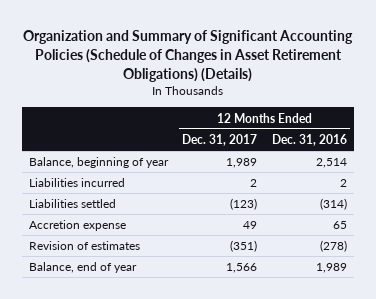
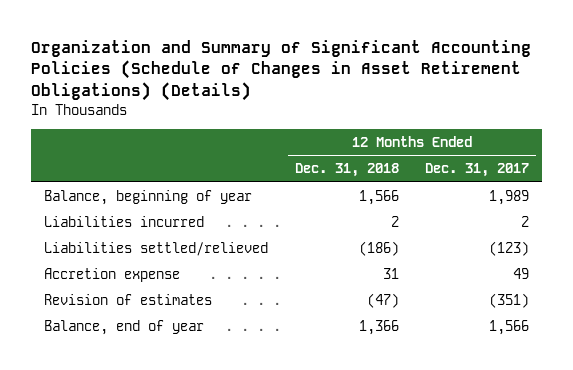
- | 12 Months Ended Dec. 31, 2017 | 12 Months Ended Dec. 31, 2016
+ | 12 Months Ended Dec. 31, 2018 | 12 Months Ended Dec. 31, 2017
- Liabilities settled | (123) | (314)
+ Liabilities settled/relieved | (186) | (123)

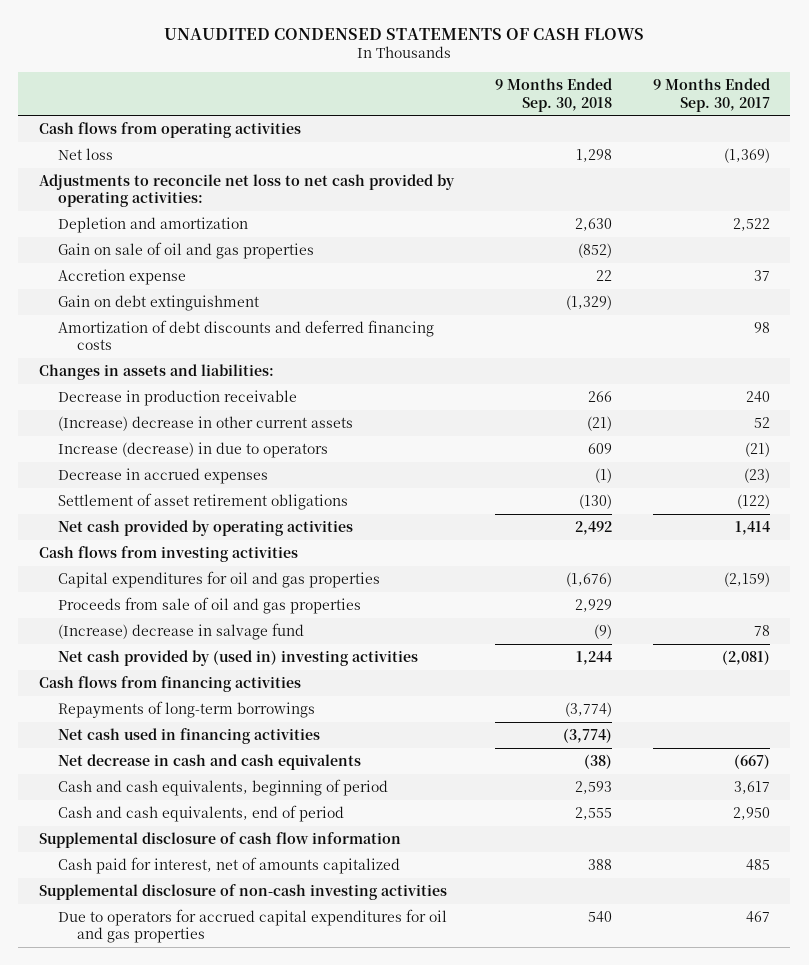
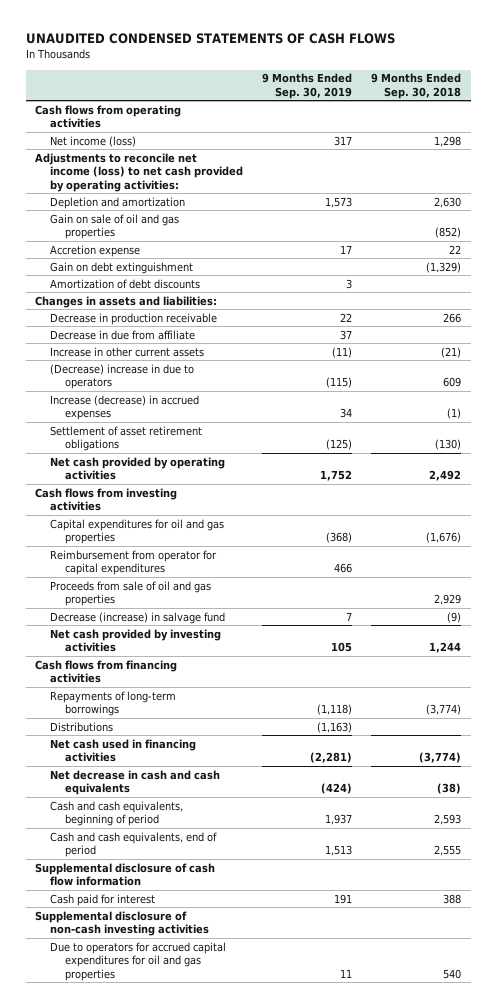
- | 9 Months Ended Sep. 30, 2018 | 9 Months Ended Sep. 30, 2017
+ | 9 Months Ended Sep. 30, 2019 | 9 Months Ended Sep. 30, 2018
- Net loss | 1,298 | (1,369)
- Adjustments to reconcile net loss to net cash provided by operating activities:
+ Net income (loss) | 317 | 1,298
+ Adjustments to reconcile net income (loss) to net cash provided by operating activities:
- Amortization of debt discounts and deferred financing costs | | 98
+ Amortization of debt discounts | 3 |
- (Increase) decrease in other current assets | (21) | 52
- Increase (decrease) in due to operators | 609 | (21)
- Decrease in accrued expenses | (1) | (23)
+ Decrease in due from affiliate | 37 |
+ Increase in other current assets | (11) | (21)
+ (Decrease) increase in due to operators | (115) | 609
+ Increase (decrease) in accrued expenses | 34 | (1)
+ Reimbursement from operator for capital expenditures | 466 |
- (Increase) decrease in salvage fund | (9) | 78
- Net cash provided by (used in) investing activities | 1,244 | (2,081)
+ Decrease (increase) in salvage fund | 7 | (9)
+ Net cash provided by investing activities | 105 | 1,244
+ Distributions | (1,163) |
- Cash paid for interest, net of amounts capitalized | 388 | 485
+ Cash paid for interest | 191 | 388

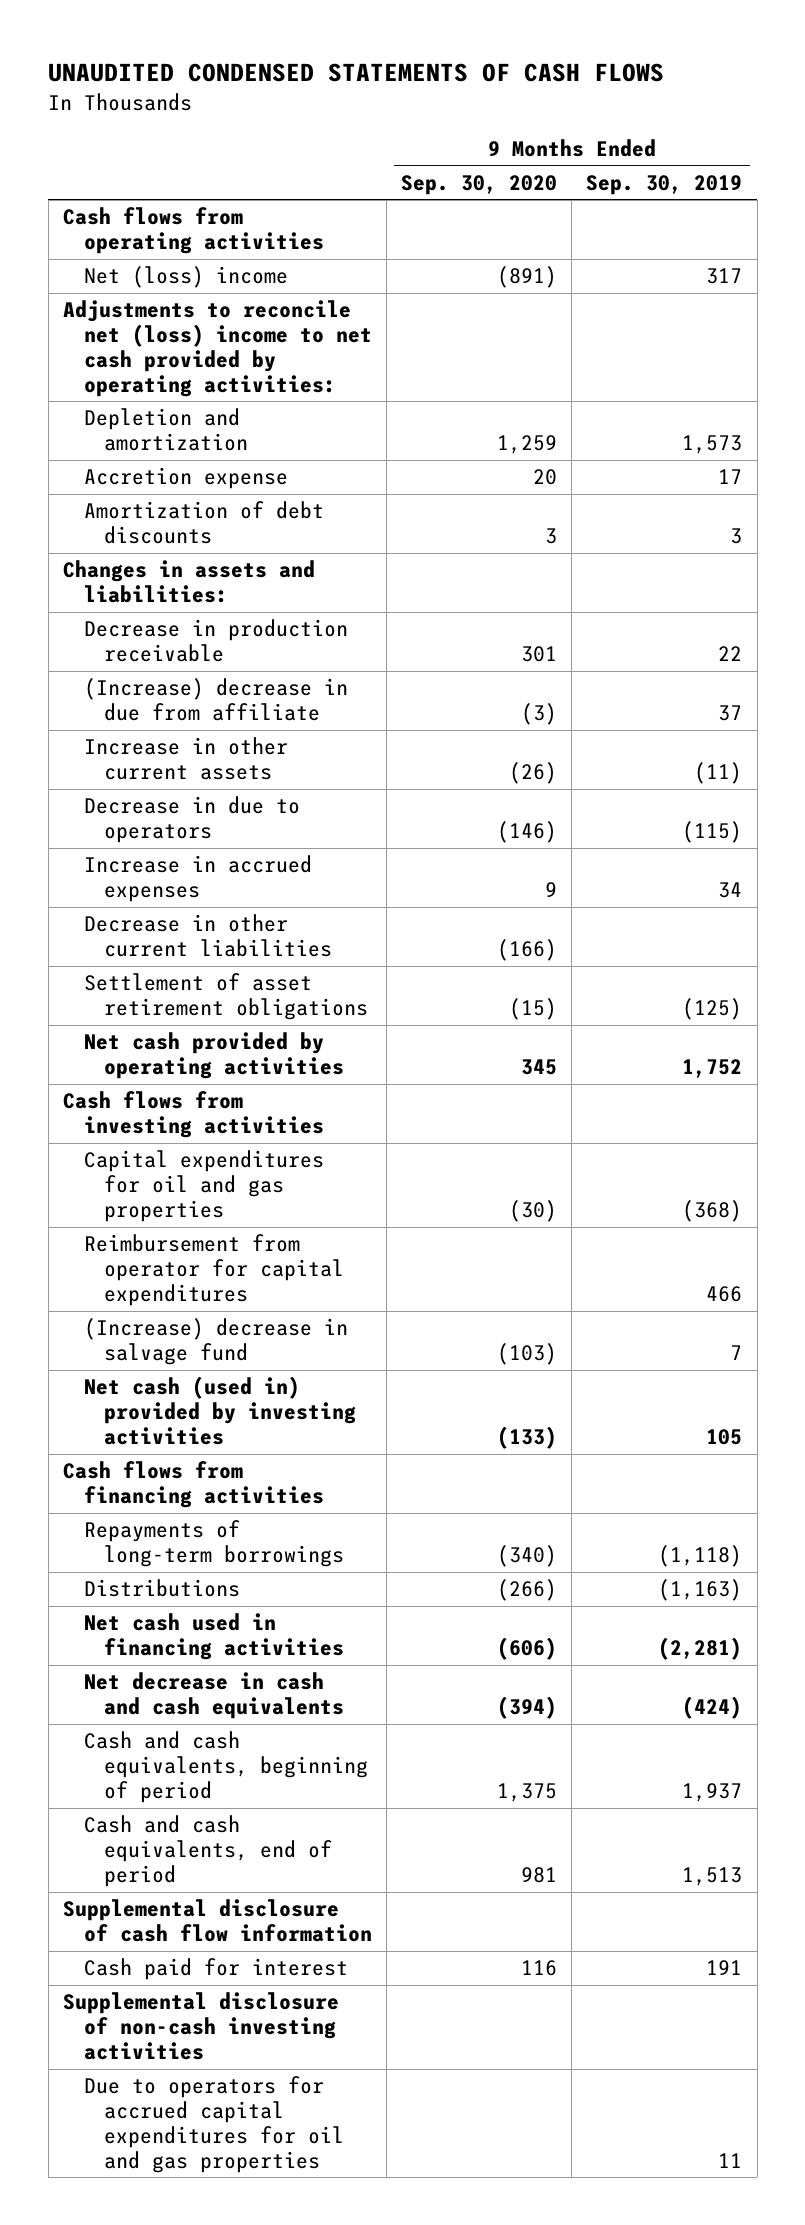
- | 9 Months Ended Sep. 30, 2019 | 9 Months Ended Sep. 30, 2018
+ | 9 Months Ended Sep. 30, 2020 | 9 Months Ended Sep. 30, 2019
- Net income (loss) | 317 | 1,298
- Adjustments to reconcile net income (loss) to net cash provided by operating activities:
+ Net (loss) income | (891) | 317
+ Adjustments to reconcile net (loss) income to net cash provided by operating activities:
- Gain on sale of oil and gas properties | | (852)
- Gain on debt extinguishment | | (1,329)
- Decrease in due from affiliate | 37 |
+ (Increase) decrease in due from affiliate | (3) | 37
- (Decrease) increase in due to operators | (115) | 609
- Increase (decrease) in accrued expenses | 34 | (1)
+ Decrease in due to operators | (146) | (115)
+ Increase in accrued expenses | 9 | 34
+ Decrease in other current liabilities | (166) |
- Proceeds from sale of oil and gas properties | | 2,929
- Decrease (increase) in salvage fund | 7 | (9)
- Net cash provided by investing activities | 105 | 1,244
+ (Increase) decrease in salvage fund | (103) | 7
+ Net cash (used in) provided by investing activities | (133) | 105

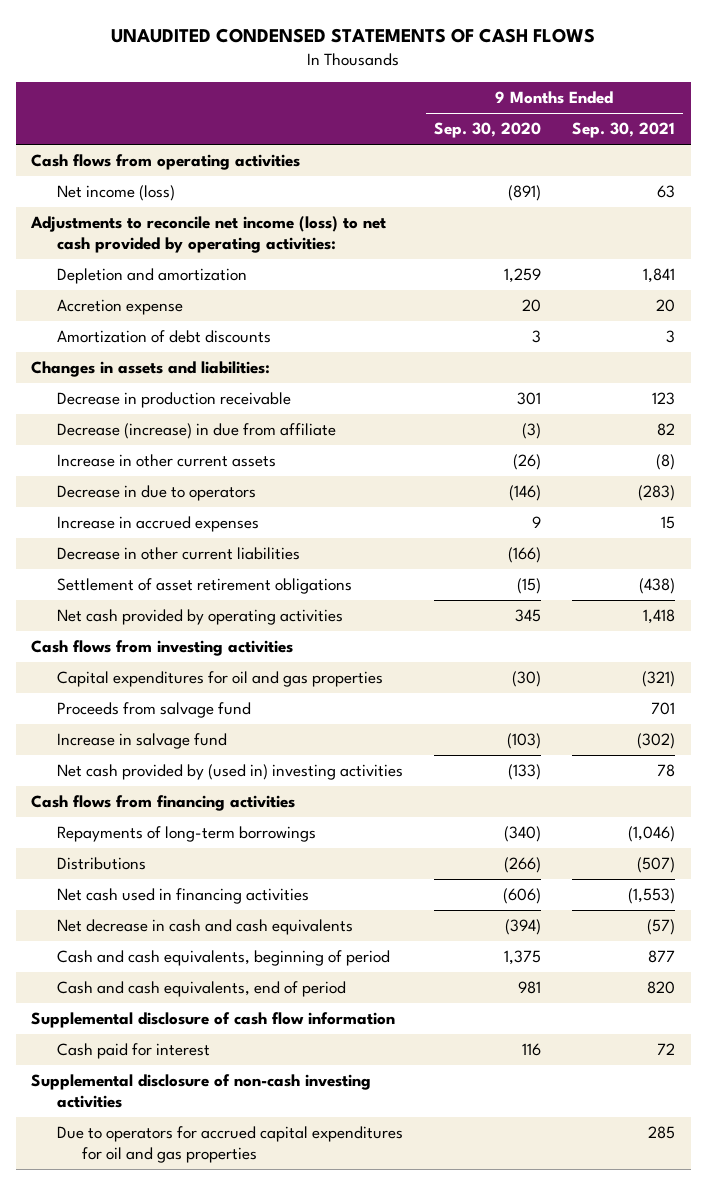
- | 9 Months Ended Sep. 30, 2020 | 9 Months Ended Sep. 30, 2019
+ | 9 Months Ended Sep. 30, 2020 | 9 Months Ended Sep. 30, 2021
- Net (loss) income | (891) | 317
- Adjustments to reconcile net (loss) income to net cash provided by operating activities:
+ Net income (loss) | (891) | 63
+ Adjustments to reconcile net income (loss) to net cash provided by operating activities:
- (Increase) decrease in due from affiliate | (3) | 37
+ Decrease (increase) in due from affiliate | (3) | 82
- Reimbursement from operator for capital expenditures | | 466
- (Increase) decrease in salvage fund | (103) | 7
- Net cash (used in) provided by investing activities | (133) | 105
+ Proceeds from salvage fund | | 701
+ Increase in salvage fund | (103) | (302)
+ Net cash provided by (used in) investing activities | (133) | 78

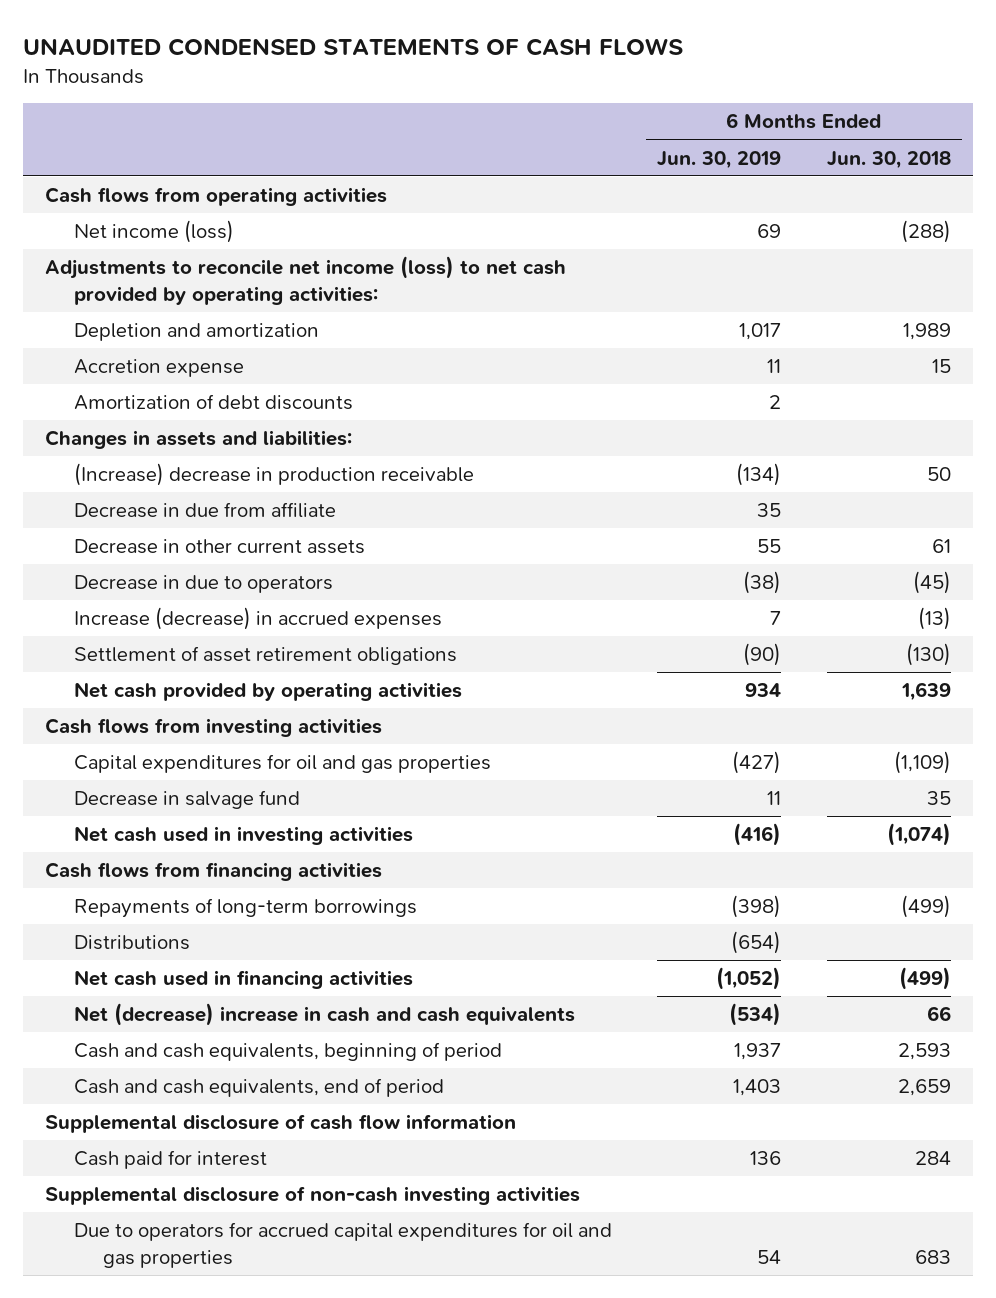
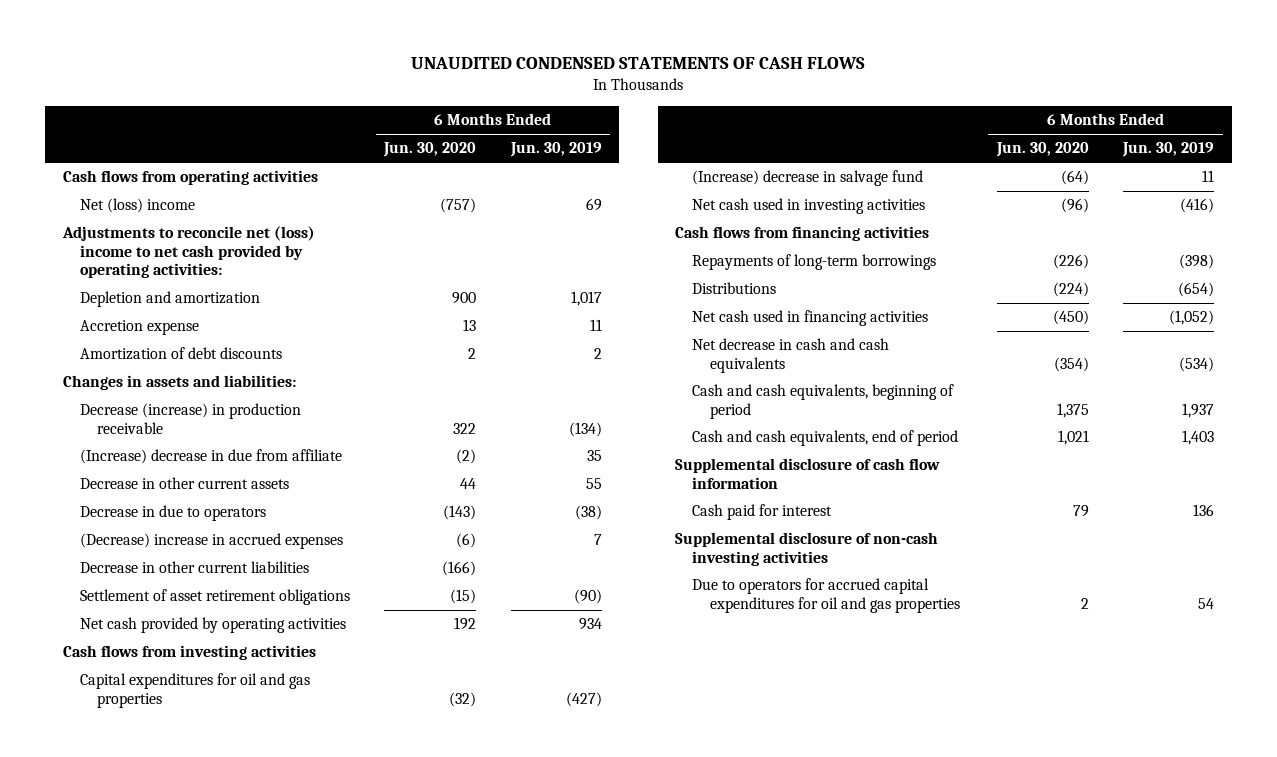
- | 6 Months Ended Jun. 30, 2019 | 6 Months Ended Jun. 30, 2018
+ | 6 Months Ended Jun. 30, 2020 | 6 Months Ended Jun. 30, 2019
- Net income (loss) | 69 | (288)
- Adjustments to reconcile net income (loss) to net cash provided by operating activities:
+ Net (loss) income | (757) | 69
+ Adjustments to reconcile net (loss) income to net cash provided by operating activities:
- (Increase) decrease in production receivable | (134) | 50
- Decrease in due from affiliate | 35 |
+ Decrease (increase) in production receivable | 322 | (134)
+ (Increase) decrease in due from affiliate | (2) | 35
- Increase (decrease) in accrued expenses | 7 | (13)
+ (Decrease) increase in accrued expenses | (6) | 7
+ Decrease in other current liabilities | (166) |
- Decrease in salvage fund | 11 | 35
+ (Increase) decrease in salvage fund | (64) | 11
- Net (decrease) increase in cash and cash equivalents | (534) | 66
+ Net decrease in cash and cash equivalents | (354) | (534)

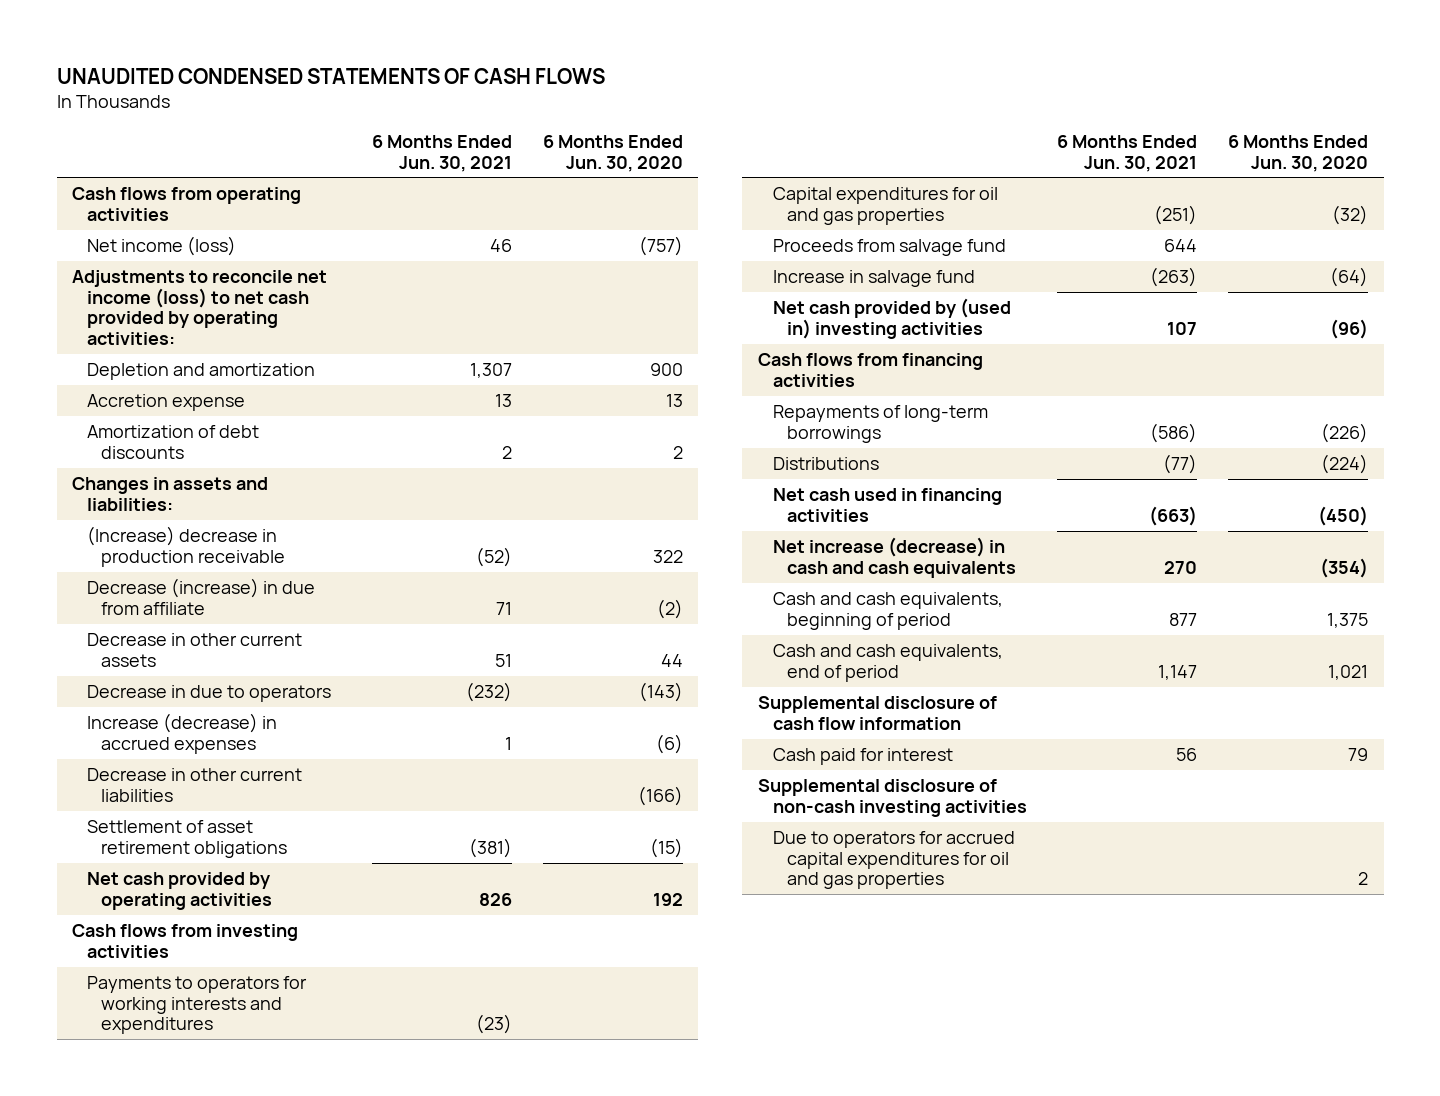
- | 6 Months Ended Jun. 30, 2020 | 6 Months Ended Jun. 30, 2019
+ | 6 Months Ended Jun. 30, 2021 | 6 Months Ended Jun. 30, 2020
- Net (loss) income | (757) | 69
- Adjustments to reconcile net (loss) income to net cash provided by operating activities:
+ Net income (loss) | 46 | (757)
+ Adjustments to reconcile net income (loss) to net cash provided by operating activities:
- Decrease (increase) in production receivable | 322 | (134)
- (Increase) decrease in due from affiliate | (2) | 35
+ (Increase) decrease in production receivable | (52) | 322
+ Decrease (increase) in due from affiliate | 71 | (2)
- (Decrease) increase in accrued expenses | (6) | 7
+ Increase (decrease) in accrued expenses | 1 | (6)
+ Payments to operators for working interests and expenditures | (23) |
- (Increase) decrease in salvage fund | (64) | 11
- Net cash used in investing activities | (96) | (416)
+ Proceeds from salvage fund | 644 |
+ Increase in salvage fund | (263) | (64)
+ Net cash provided by (used in) investing activities | 107 | (96)
- Net decrease in cash and cash equivalents | (354) | (534)
+ Net increase (decrease) in cash and cash equivalents | 270 | (354)

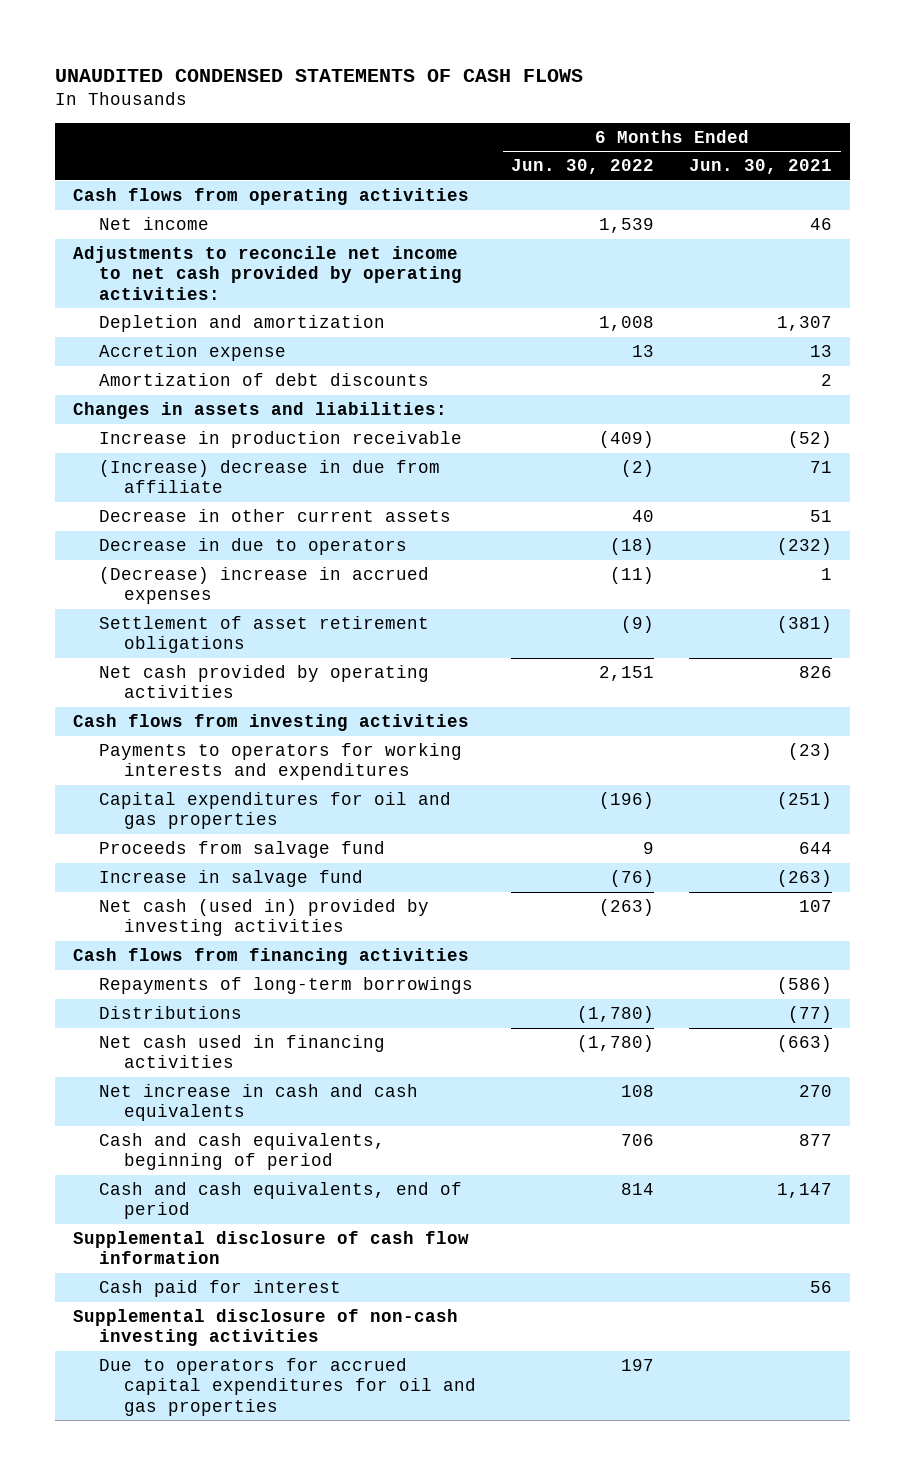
- | 6 Months Ended Jun. 30, 2021 | 6 Months Ended Jun. 30, 2020
+ | 6 Months Ended Jun. 30, 2022 | 6 Months Ended Jun. 30, 2021
- Net income (loss) | 46 | (757)
- Adjustments to reconcile net income (loss) to net cash provided by operating activities:
+ Net income | 1,539 | 46
+ Adjustments to reconcile net income to net cash provided by operating activities:
- (Increase) decrease in production receivable | (52) | 322
- Decrease (increase) in due from affiliate | 71 | (2)
+ Increase in production receivable | (409) | (52)
+ (Increase) decrease in due from affiliate | (2) | 71
- Increase (decrease) in accrued expenses | 1 | (6)
- Decrease in other current liabilities | | (166)
+ (Decrease) increase in accrued expenses | (11) | 1
- Net cash provided by (used in) investing activities | 107 | (96)
+ Net cash (used in) provided by investing activities | (263) | 107
- Net increase (decrease) in cash and cash equivalents | 270 | (354)
+ Net increase in cash and cash equivalents | 108 | 270

